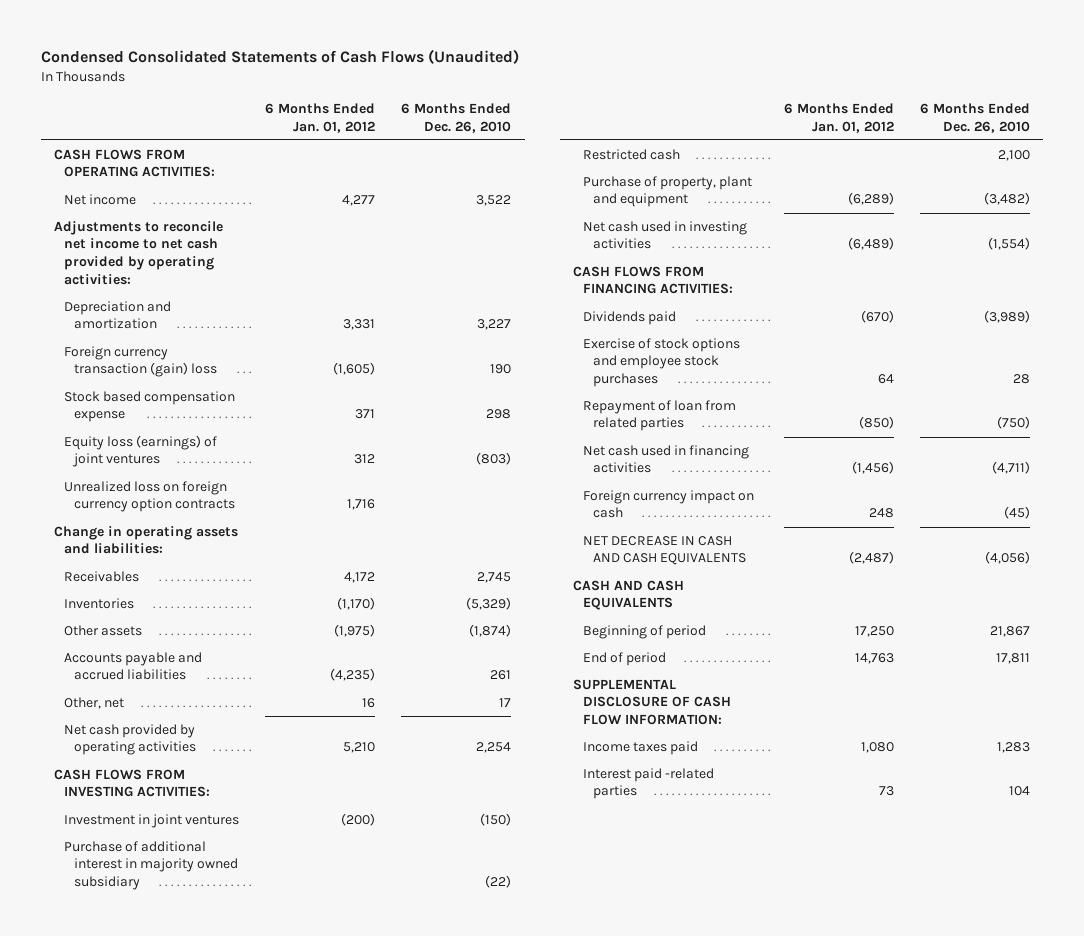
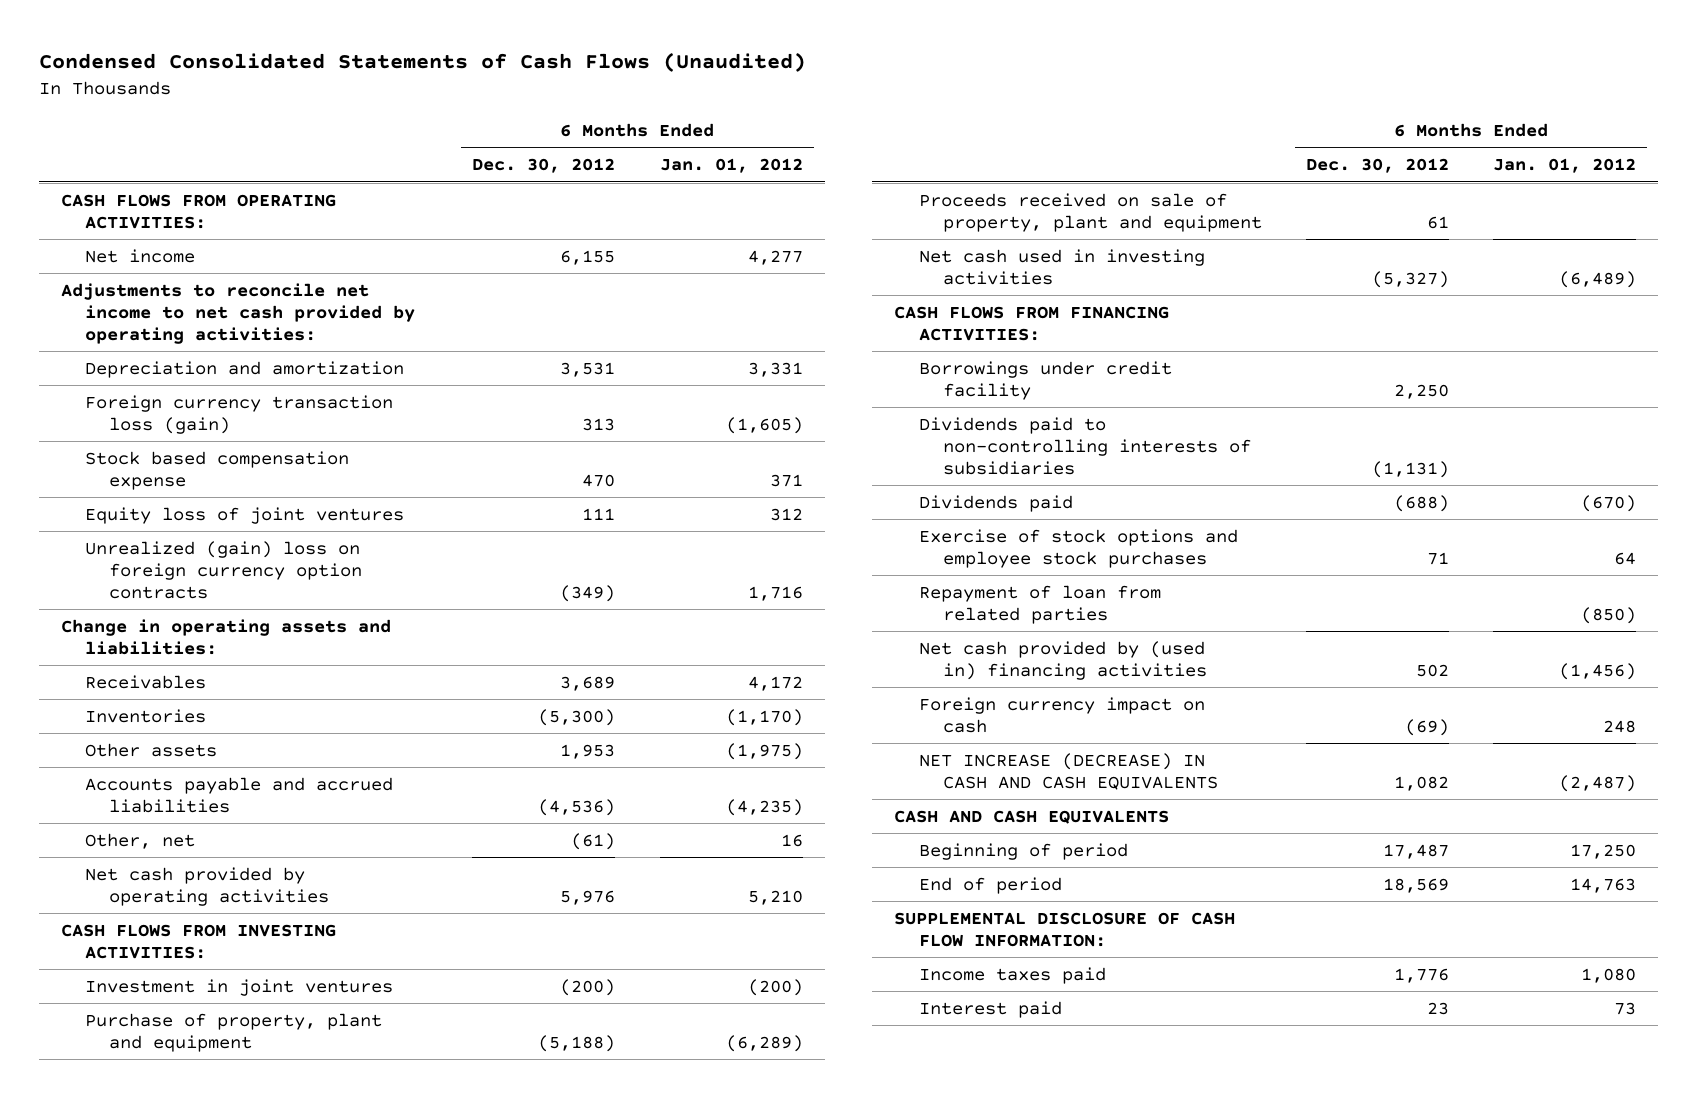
- | 6 Months Ended Jan. 01, 2012 | 6 Months Ended Dec. 26, 2010
+ | 6 Months Ended Dec. 30, 2012 | 6 Months Ended Jan. 01, 2012
- Foreign currency transaction (gain) loss | (1,605) | 190
+ Foreign currency transaction loss (gain) | 313 | (1,605)
- Equity loss (earnings) of joint ventures | 312 | (803)
- Unrealized loss on foreign currency option contracts | 1,716 |
+ Equity loss of joint ventures | 111 | 312
+ Unrealized (gain) loss on foreign currency option contracts | (349) | 1,716
- Purchase of additional interest in majority owned subsidiary | | (22)
- Restricted cash | | 2,100
+ Proceeds received on sale of property, plant and equipment | 61 |
+ Borrowings under credit facility | 2,250 |
+ Dividends paid to non-controlling interests of subsidiaries | (1,131) |
- Net cash used in financing activities | (1,456) | (4,711)
+ Net cash provided by (used in) financing activities | 502 | (1,456)
- NET DECREASE IN CASH AND CASH EQUIVALENTS | (2,487) | (4,056)
+ NET INCREASE (DECREASE) IN CASH AND CASH EQUIVALENTS | 1,082 | (2,487)
- Interest paid -related parties | 73 | 104
+ Interest paid | 23 | 73

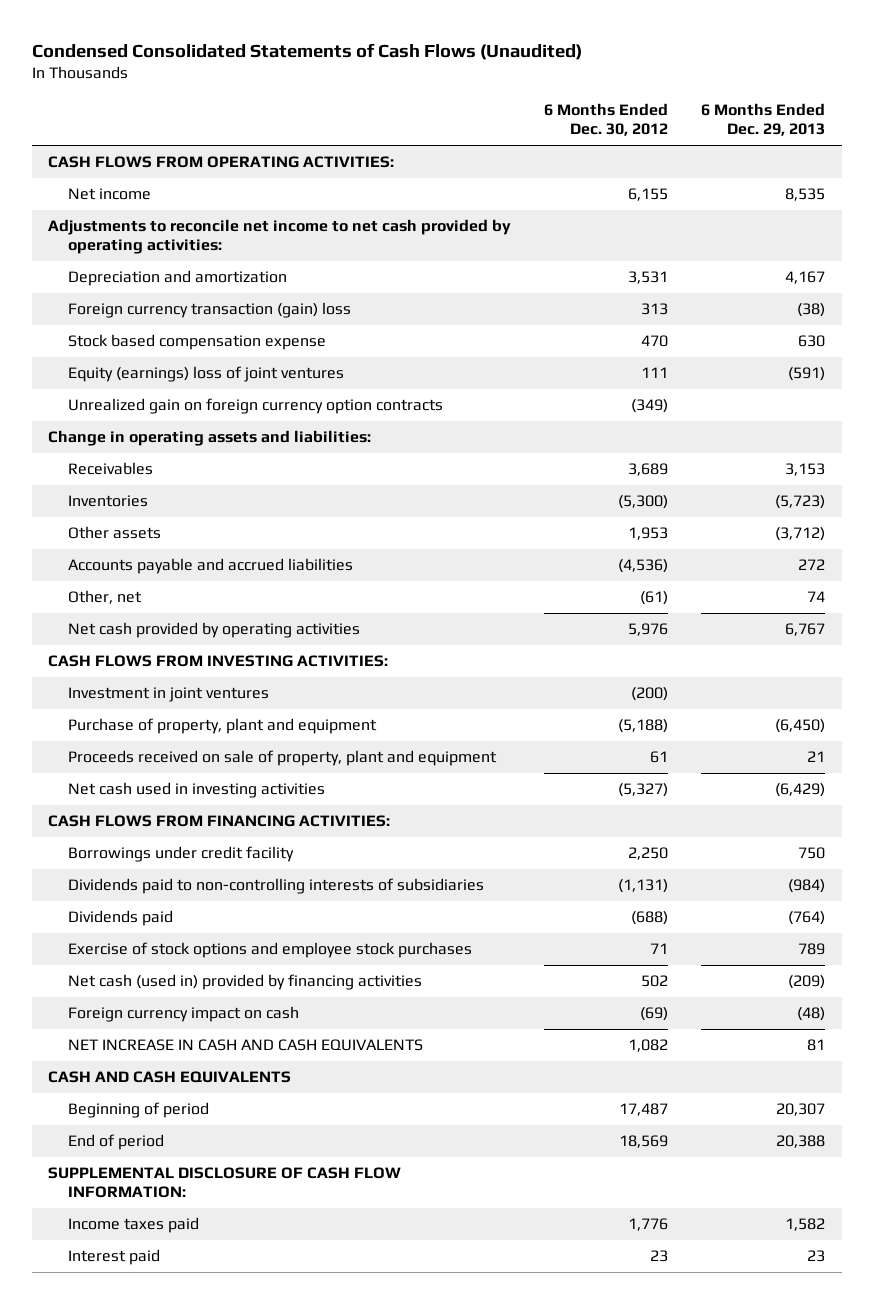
- | 6 Months Ended Dec. 30, 2012 | 6 Months Ended Jan. 01, 2012
+ | 6 Months Ended Dec. 30, 2012 | 6 Months Ended Dec. 29, 2013
- Foreign currency transaction loss (gain) | 313 | (1,605)
+ Foreign currency transaction (gain) loss | 313 | (38)
- Equity loss of joint ventures | 111 | 312
- Unrealized (gain) loss on foreign currency option contracts | (349) | 1,716
+ Equity (earnings) loss of joint ventures | 111 | (591)
+ Unrealized gain on foreign currency option contracts | (349) |
- Repayment of loan from related parties | | (850)
- Net cash provided by (used in) financing activities | 502 | (1,456)
+ Net cash (used in) provided by financing activities | 502 | (209)
- NET INCREASE (DECREASE) IN CASH AND CASH EQUIVALENTS | 1,082 | (2,487)
+ NET INCREASE IN CASH AND CASH EQUIVALENTS | 1,082 | 81

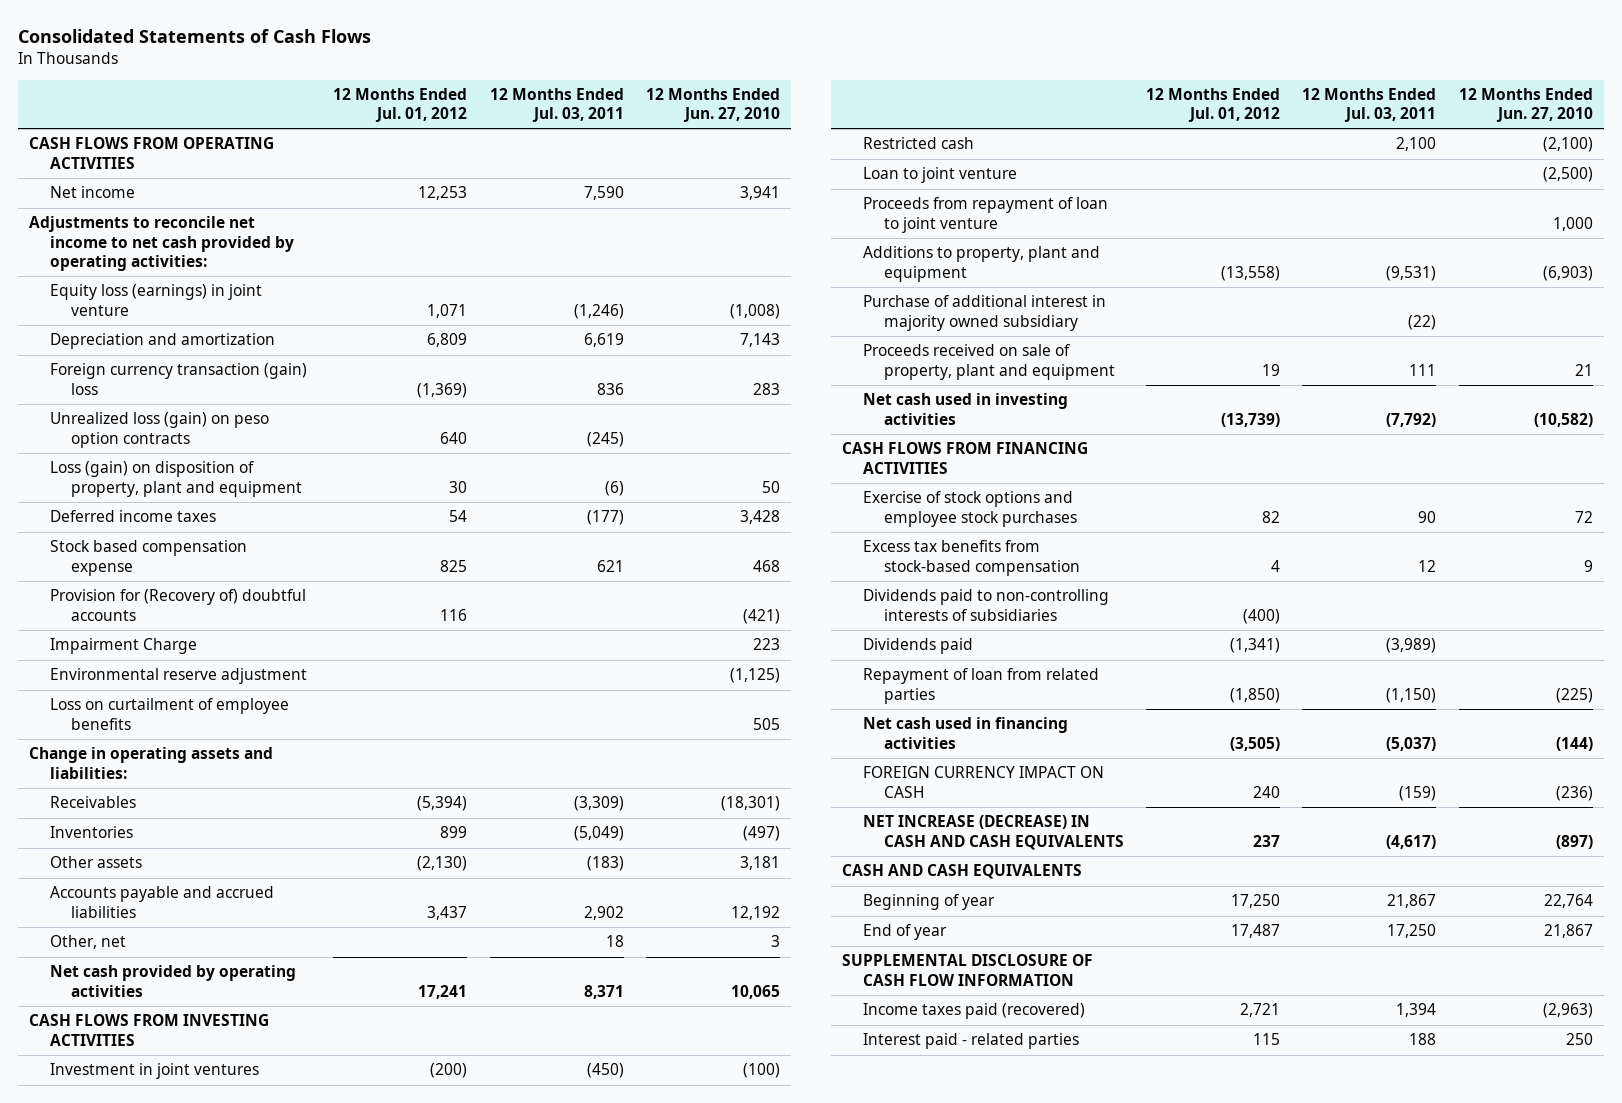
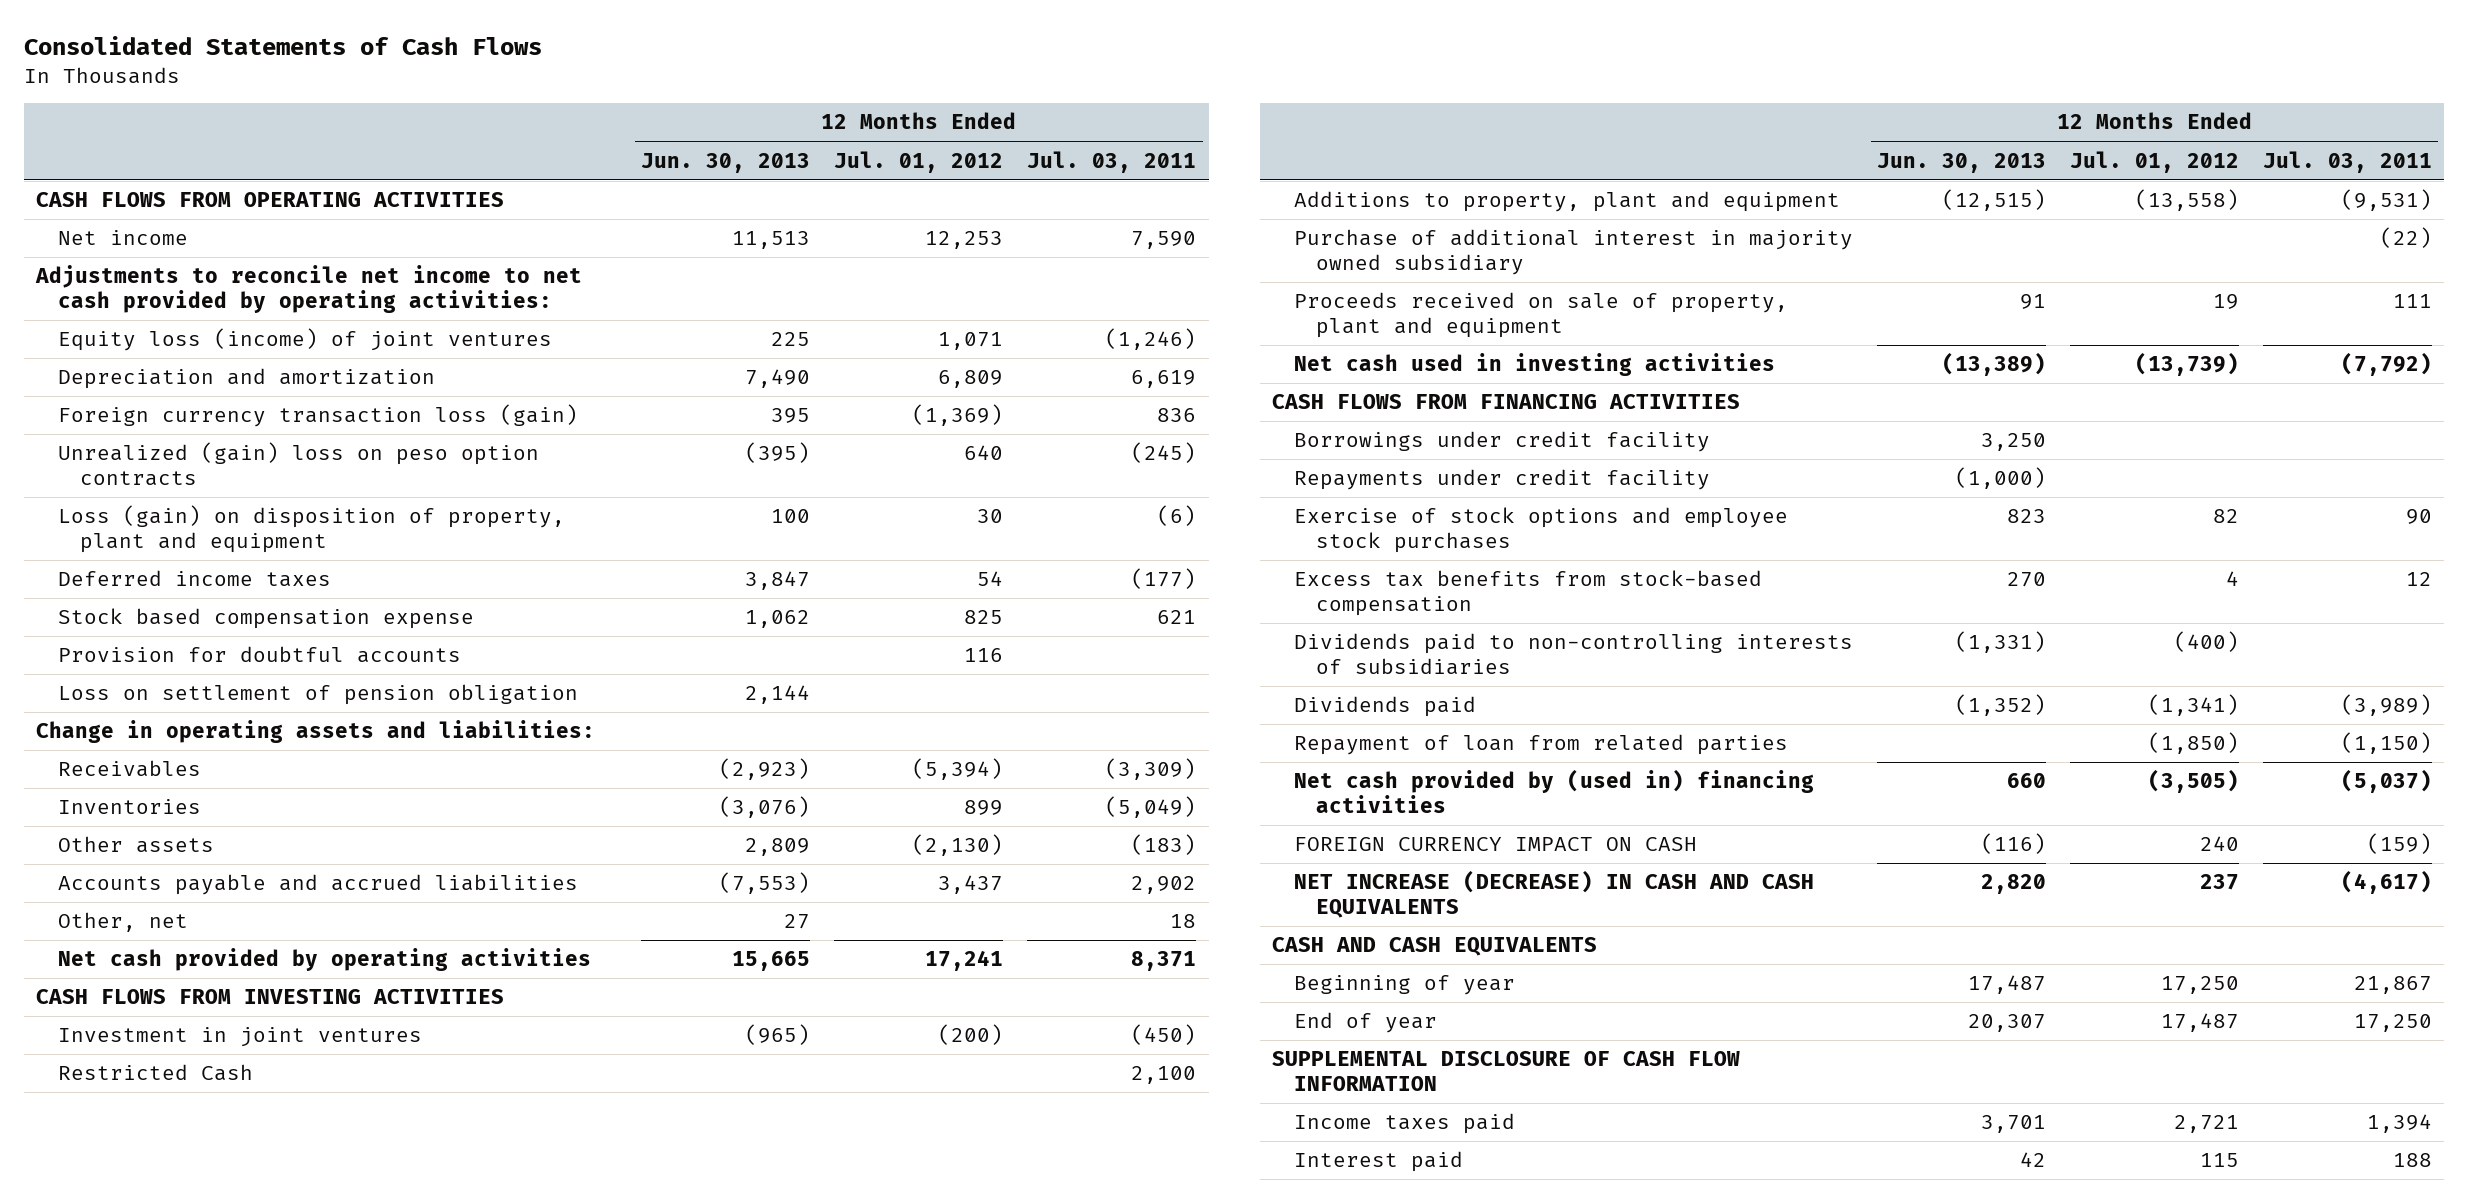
- | 12 Months Ended Jul. 01, 2012 | 12 Months Ended Jul. 03, 2011 | 12 Months Ended Jun. 27, 2010
+ | 12 Months Ended Jun. 30, 2013 | 12 Months Ended Jul. 01, 2012 | 12 Months Ended Jul. 03, 2011
- Equity loss (earnings) in joint venture | 1,071 | (1,246) | (1,008)
+ Equity loss (income) of joint ventures | 225 | 1,071 | (1,246)
- Foreign currency transaction (gain) loss | (1,369) | 836 | 283
- Unrealized loss (gain) on peso option contracts | 640 | (245) |
+ Foreign currency transaction loss (gain) | 395 | (1,369) | 836
+ Unrealized (gain) loss on peso option contracts | (395) | 640 | (245)
- Provision for (Recovery of) doubtful accounts | 116 | | (421)
- Impairment Charge | | | 223
- Environmental reserve adjustment | | | (1,125)
- Loss on curtailment of employee benefits | | | 505
+ Provision for doubtful accounts | | 116 |
+ Loss on settlement of pension obligation | 2,144 | |
- Restricted cash | | 2,100 | (2,100)
- Loan to joint venture | | | (2,500)
- Proceeds from repayment of loan to joint venture | | | 1,000
+ Restricted Cash | | | 2,100
+ Borrowings under credit facility | 3,250 | |
+ Repayments under credit facility | (1,000) | |
- Net cash used in financing activities | (3,505) | (5,037) | (144)
+ Net cash provided by (used in) financing activities | 660 | (3,505) | (5,037)
- Income taxes paid (recovered) | 2,721 | 1,394 | (2,963)
- Interest paid - related parties | 115 | 188 | 250
+ Income taxes paid | 3,701 | 2,721 | 1,394
+ Interest paid | 42 | 115 | 188

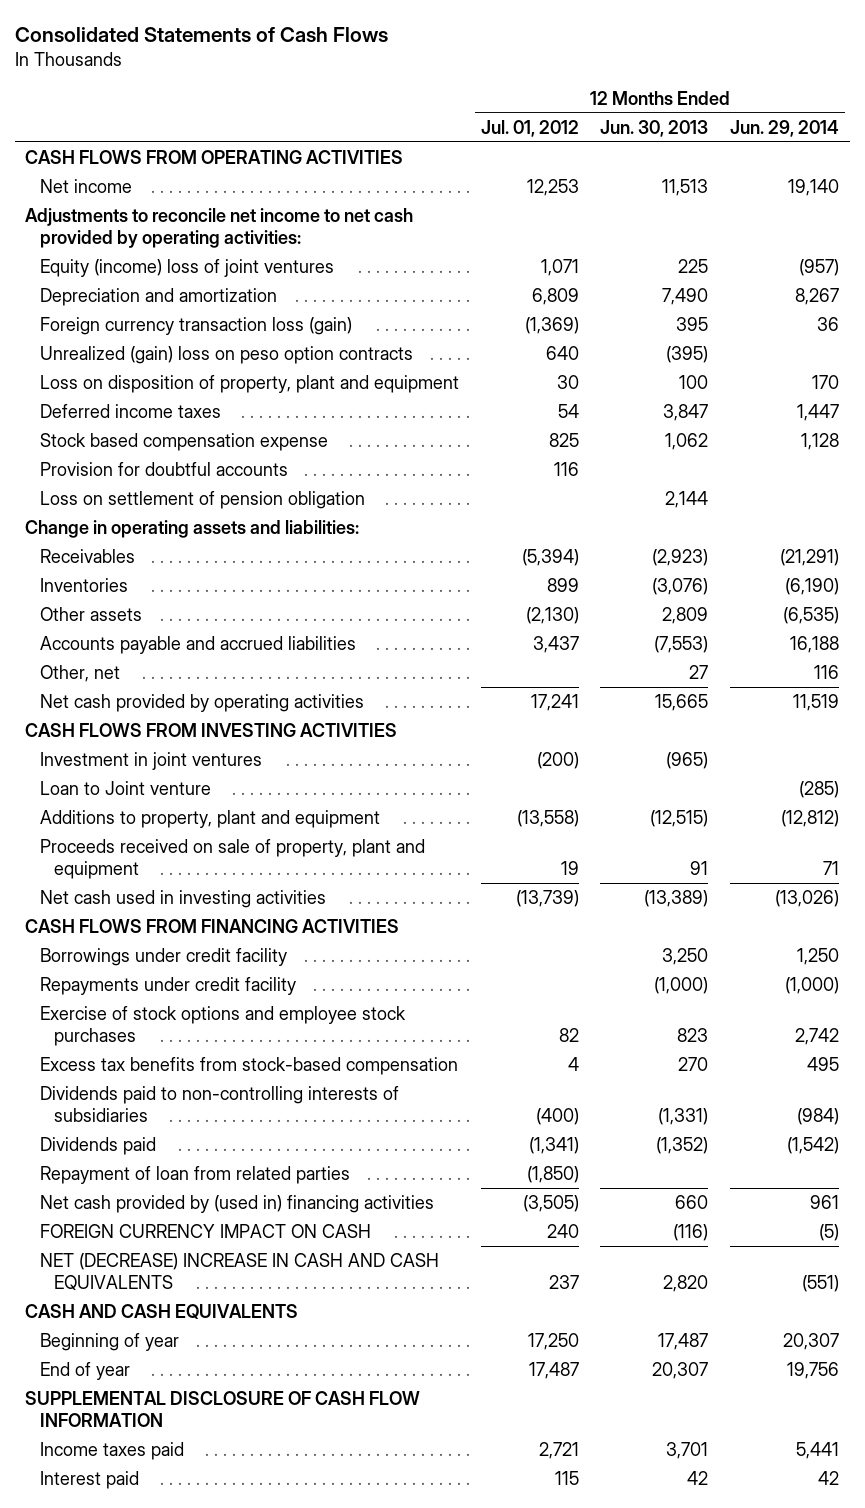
- | 12 Months Ended Jun. 30, 2013 | 12 Months Ended Jul. 01, 2012 | 12 Months Ended Jul. 03, 2011
+ | 12 Months Ended Jul. 01, 2012 | 12 Months Ended Jun. 30, 2013 | 12 Months Ended Jun. 29, 2014
- Equity loss (income) of joint ventures | 225 | 1,071 | (1,246)
+ Equity (income) loss of joint ventures | 1,071 | 225 | (957)
- Loss (gain) on disposition of property, plant and equipment | 100 | 30 | (6)
+ Loss on disposition of property, plant and equipment | 30 | 100 | 170
- Restricted Cash | | | 2,100
+ Loan to Joint venture | | | (285)
- Purchase of additional interest in majority owned subsidiary | | | (22)
- NET INCREASE (DECREASE) IN CASH AND CASH EQUIVALENTS | 2,820 | 237 | (4,617)
+ NET (DECREASE) INCREASE IN CASH AND CASH EQUIVALENTS | 237 | 2,820 | (551)

